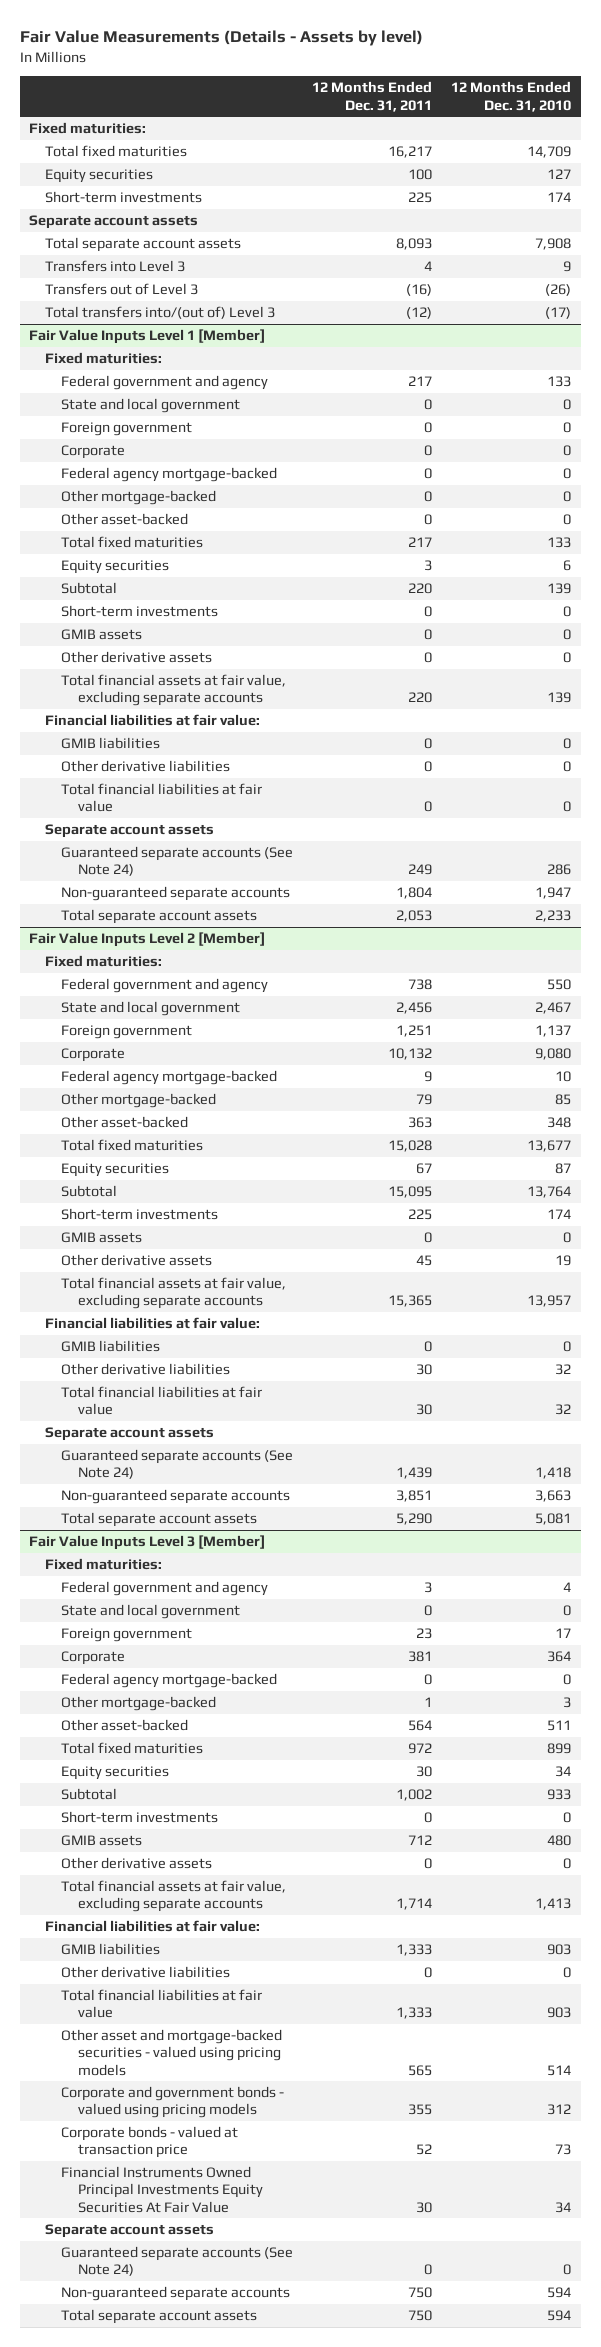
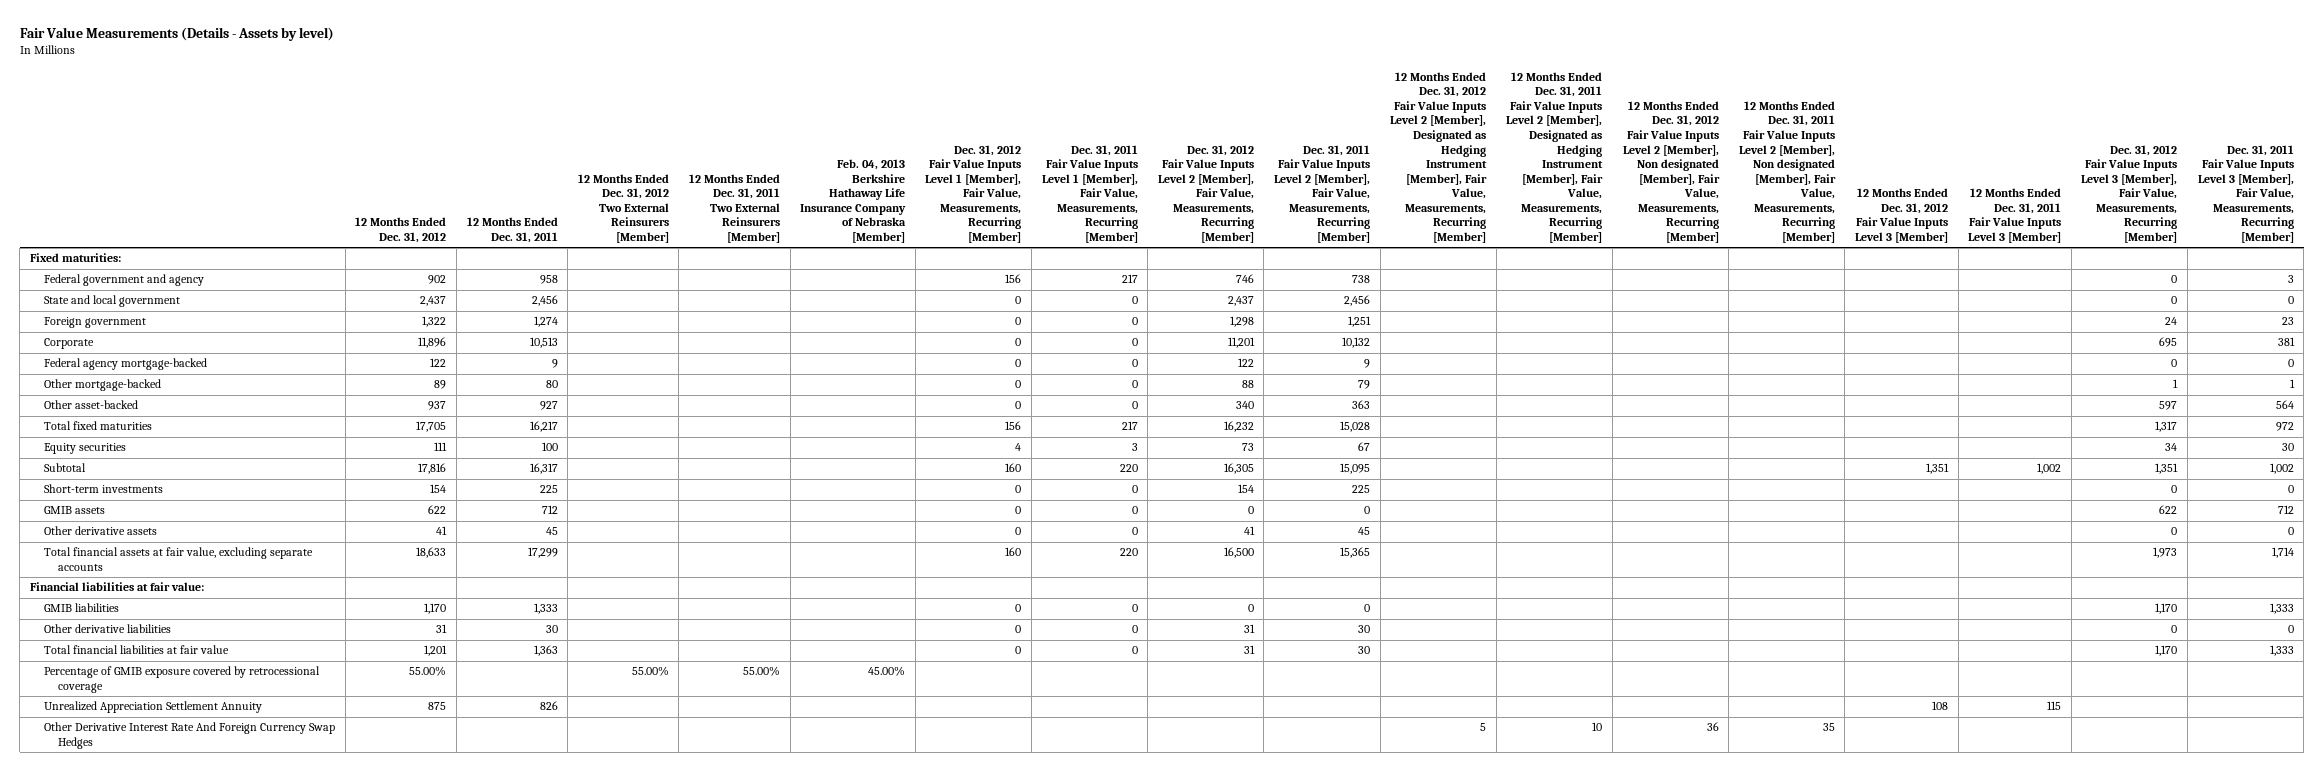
- | 12 Months Ended Dec. 31, 2011 | 12 Months Ended Dec. 31, 2010
+ | 12 Months Ended Dec. 31, 2012 | 12 Months Ended Dec. 31, 2011 | 12 Months Ended Dec. 31, 2012 Two External Reinsurers [Member] | 12 Months Ended Dec. 31, 2011 Two External Reinsurers [Member] | Feb. 04, 2013 Berkshire Hathaway Life Insurance Company of Nebraska [Member] | Dec. 31, 2012 Fair Value Inputs Level 1 [Member], Fair Value, Measurements, Recurring [Member] | Dec. 31, 2011 Fair Value Inputs Level 1 [Member], Fair Value, Measurements, Recurring [Member] | Dec. 31, 2012 Fair Value Inputs Level 2 [Member], Fair Value, Measurements, Recurring [Member] | Dec. 31, 2011 Fair Value Inputs Level 2 [Member], Fair Value, Measurements, Recurring [Member] | 12 Months Ended Dec. 31, 2012 Fair Value Inputs Level 2 [Member], Designated as Hedging Instrument [Member], Fair Value, Measurements, Recurring [Member] | 12 Months Ended Dec. 31, 2011 Fair Value Inputs Level 2 [Member], Designated as Hedging Instrument [Member], Fair Value, Measurements, Recurring [Member] | 12 Months Ended Dec. 31, 2012 Fair Value Inputs Level 2 [Member], Non designated [Member], Fair Value, Measurements, Recurring [Member] | 12 Months Ended Dec. 31, 2011 Fair Value Inputs Level 2 [Member], Non designated [Member], Fair Value, Measurements, Recurring [Member] | 12 Months Ended Dec. 31, 2012 Fair Value Inputs Level 3 [Member] | 12 Months Ended Dec. 31, 2011 Fair Value Inputs Level 3 [Member] | Dec. 31, 2012 Fair Value Inputs Level 3 [Member], Fair Value, Measurements, Recurring [Member] | Dec. 31, 2011 Fair Value Inputs Level 3 [Member], Fair Value, Measurements, Recurring [Member]
- Short-term investments | 225 | 174
- Separate account assets
- Total separate account assets | 8,093 | 7,908
- Transfers into Level 3 | 4 | 9
- Transfers out of Level 3 | (16) | (26)
- Total transfers into/(out of) Level 3 | (12) | (17)
- Fair Value Inputs Level 1 [Member]
- Fixed maturities:
- Federal government and agency | 217 | 133
- State and local government | 0 | 0
- Foreign government | 0 | 0
- Corporate | 0 | 0
- Federal agency mortgage-backed | 0 | 0
- Other mortgage-backed | 0 | 0
- Other asset-backed | 0 | 0
- Total fixed maturities | 217 | 133
- Equity securities | 3 | 6
- Subtotal | 220 | 139
- Short-term investments | 0 | 0
- GMIB assets | 0 | 0
- Other derivative assets | 0 | 0
- Total financial assets at fair value, excluding separate accounts | 220 | 139
- Financial liabilities at fair value:
- GMIB liabilities | 0 | 0
- Other derivative liabilities | 0 | 0
- Total financial liabilities at fair value | 0 | 0
- Separate account assets
- Guaranteed separate accounts (See Note 24) | 249 | 286
- Non-guaranteed separate accounts | 1,804 | 1,947
- Total separate account assets | 2,053 | 2,233
- Fair Value Inputs Level 2 [Member]
- Fixed maturities:
- Federal government and agency | 738 | 550
+ Federal government and agency | 902 | 958 | | | | 156 | 217 | 746 | 738 | | | | | | | 0 | 3
- Foreign government | 1,251 | 1,137
- Corporate | 10,132 | 9,080
+ Foreign government | 1,322 | 1,274 | | | | 0 | 0 | 1,298 | 1,251 | | | | | | | 24 | 23
+ Corporate | 11,896 | 10,513 | | | | 0 | 0 | 11,201 | 10,132 | | | | | | | 695 | 381
- Other mortgage-backed | 79 | 85
- Other asset-backed | 363 | 348
- Total fixed maturities | 15,028 | 13,677
- Equity securities | 67 | 87
- Subtotal | 15,095 | 13,764
+ Other mortgage-backed | 89 | 80 | | | | 0 | 0 | 88 | 79 | | | | | | | 1 | 1
+ Other asset-backed | 937 | 927 | | | | 0 | 0 | 340 | 363 | | | | | | | 597 | 564
moved down: Total fixed maturities | 17,705 | 16,217 | | | | 156 | 217 | 16,232 | 15,028 | | | | | | | 1,317 | 972
moved down: Equity securities | 111 | 100 | | | | 4 | 3 | 73 | 67 | | | | | | | 34 | 30
+ Subtotal | 17,816 | 16,317 | | | | 160 | 220 | 16,305 | 15,095 | | | | | 1,351 | 1,002 | 1,351 | 1,002
- GMIB assets | 0 | 0
- Other derivative assets | 45 | 19
- Total financial assets at fair value, excluding separate accounts | 15,365 | 13,957
- Financial liabilities at fair value:
- GMIB liabilities | 0 | 0
- Other derivative liabilities | 30 | 32
- Total financial liabilities at fair value | 30 | 32
- Separate account assets
- Guaranteed separate accounts (See Note 24) | 1,439 | 1,418
- Non-guaranteed separate accounts | 3,851 | 3,663
- Total separate account assets | 5,290 | 5,081
- Fair Value Inputs Level 3 [Member]
- Fixed maturities:
- Federal government and agency | 3 | 4
- State and local government | 0 | 0
- Foreign government | 23 | 17
- Corporate | 381 | 364
- Federal agency mortgage-backed | 0 | 0
- Other mortgage-backed | 1 | 3
- Other asset-backed | 564 | 511
- Total fixed maturities | 972 | 899
- Equity securities | 30 | 34
- Subtotal | 1,002 | 933
- Short-term investments | 0 | 0
- Other derivative assets | 0 | 0
- Total financial assets at fair value, excluding separate accounts | 1,714 | 1,413
+ Other derivative assets | 41 | 45 | | | | 0 | 0 | 41 | 45 | | | | | | | 0 | 0
+ Total financial assets at fair value, excluding separate accounts | 18,633 | 17,299 | | | | 160 | 220 | 16,500 | 15,365 | | | | | | | 1,973 | 1,714
- Other derivative liabilities | 0 | 0
- Total financial liabilities at fair value | 1,333 | 903
- Other asset and mortgage-backed securities - valued using pricing models | 565 | 514
- Corporate and government bonds - valued using pricing models | 355 | 312
- Corporate bonds - valued at transaction price | 52 | 73
- Financial Instruments Owned Principal Investments Equity Securities At Fair Value | 30 | 34
- Separate account assets
- Guaranteed separate accounts (See Note 24) | 0 | 0
- Non-guaranteed separate accounts | 750 | 594
- Total separate account assets | 750 | 594
+ Other derivative liabilities | 31 | 30 | | | | 0 | 0 | 31 | 30 | | | | | | | 0 | 0
+ Total financial liabilities at fair value | 1,201 | 1,363 | | | | 0 | 0 | 31 | 30 | | | | | | | 1,170 | 1,333
+ Percentage of GMIB exposure covered by retrocessional coverage | 55.00% | | 55.00% | 55.00% | 45.00% | | | | | | | | | | | |
+ Unrealized Appreciation Settlement Annuity | 875 | 826 | | | | | | | | | | | | 108 | 115 | |
+ Other Derivative Interest Rate And Foreign Currency Swap Hedges | | | | | | | | | | 5 | 10 | 36 | 35 | | | |

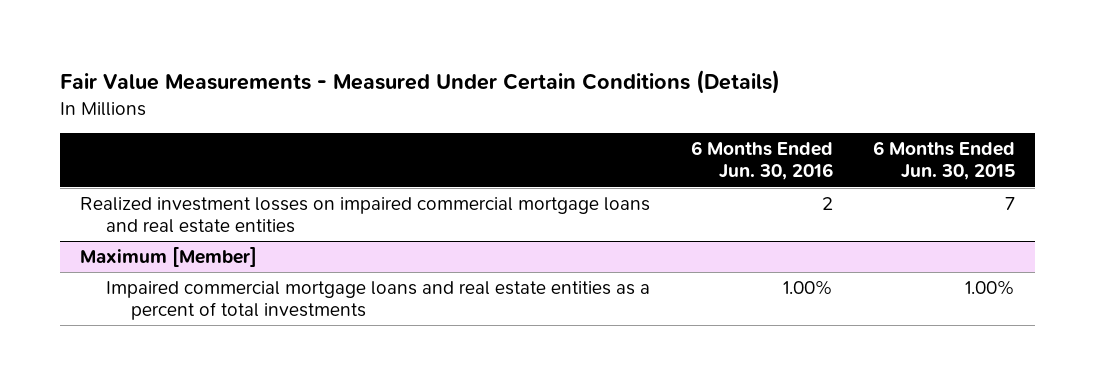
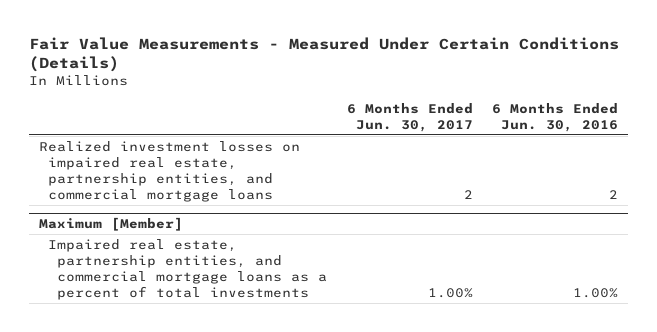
- | 6 Months Ended Jun. 30, 2016 | 6 Months Ended Jun. 30, 2015
+ | 6 Months Ended Jun. 30, 2017 | 6 Months Ended Jun. 30, 2016
- Realized investment losses on impaired commercial mortgage loans and real estate entities | 2 | 7
+ Realized investment losses on impaired real estate, partnership entities, and commercial mortgage loans | 2 | 2
@ Maximum [Member]
- Impaired commercial mortgage loans and real estate entities as a percent of total investments | 1.00% | 1.00%
+ Impaired real estate, partnership entities, and commercial mortgage loans as a percent of total investments | 1.00% | 1.00%

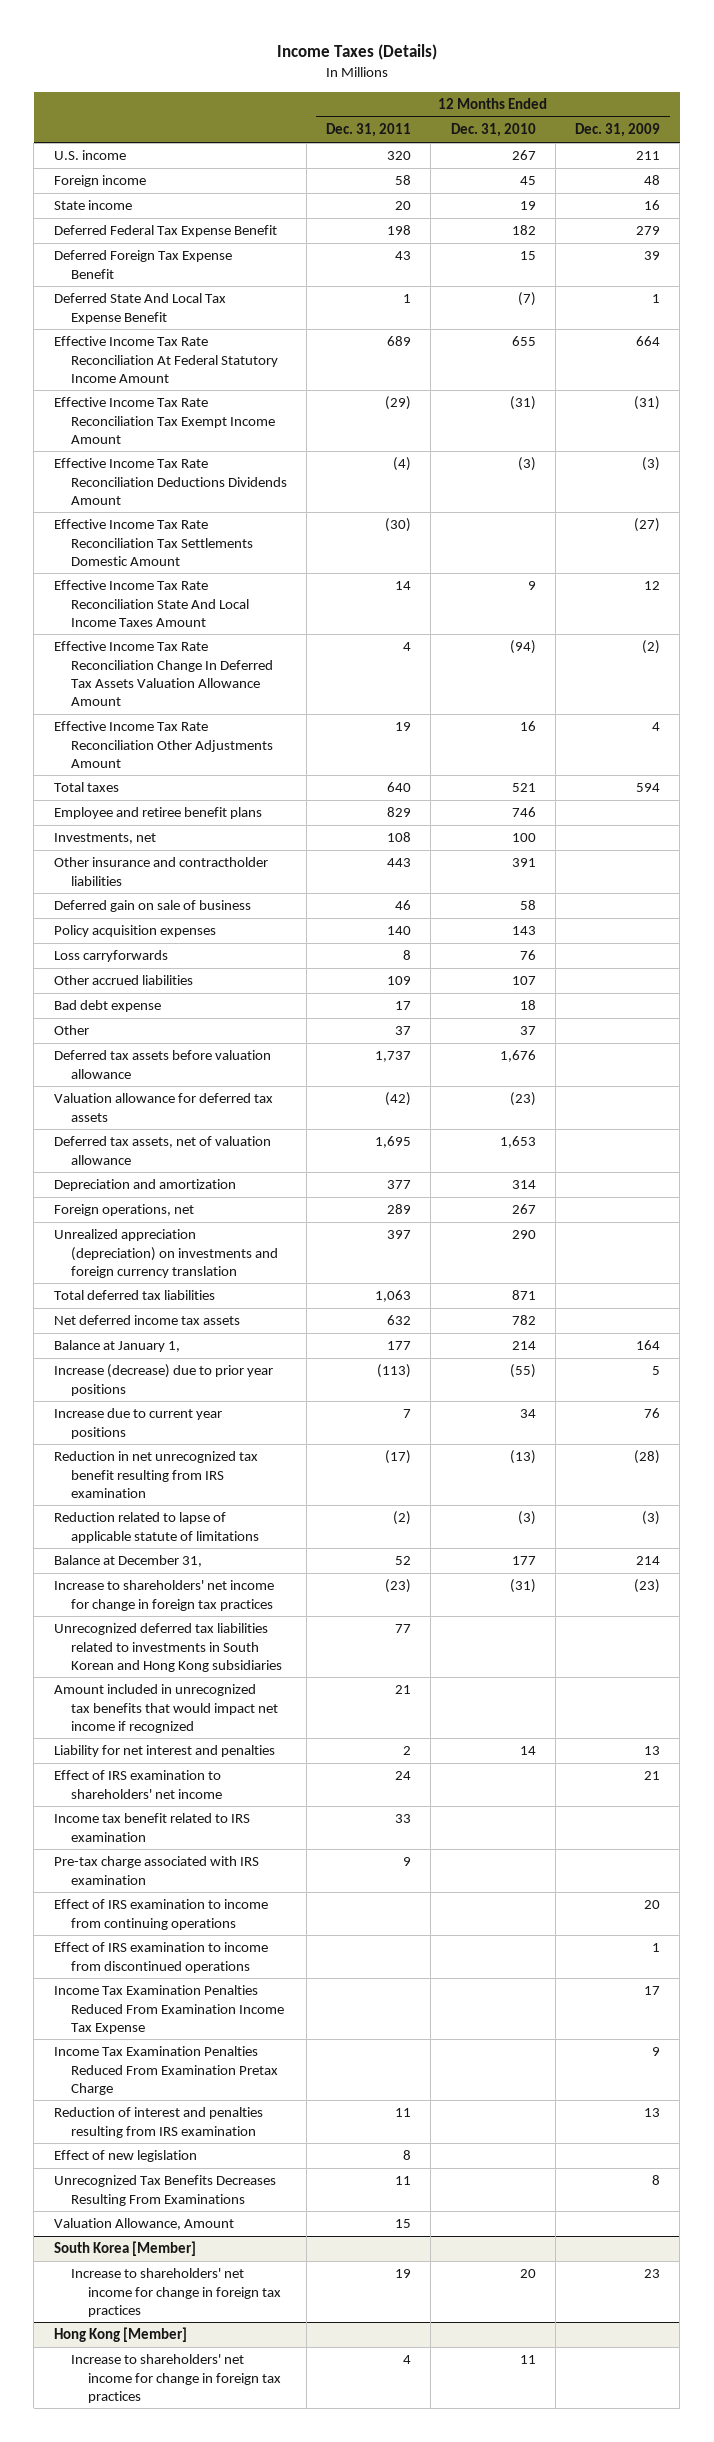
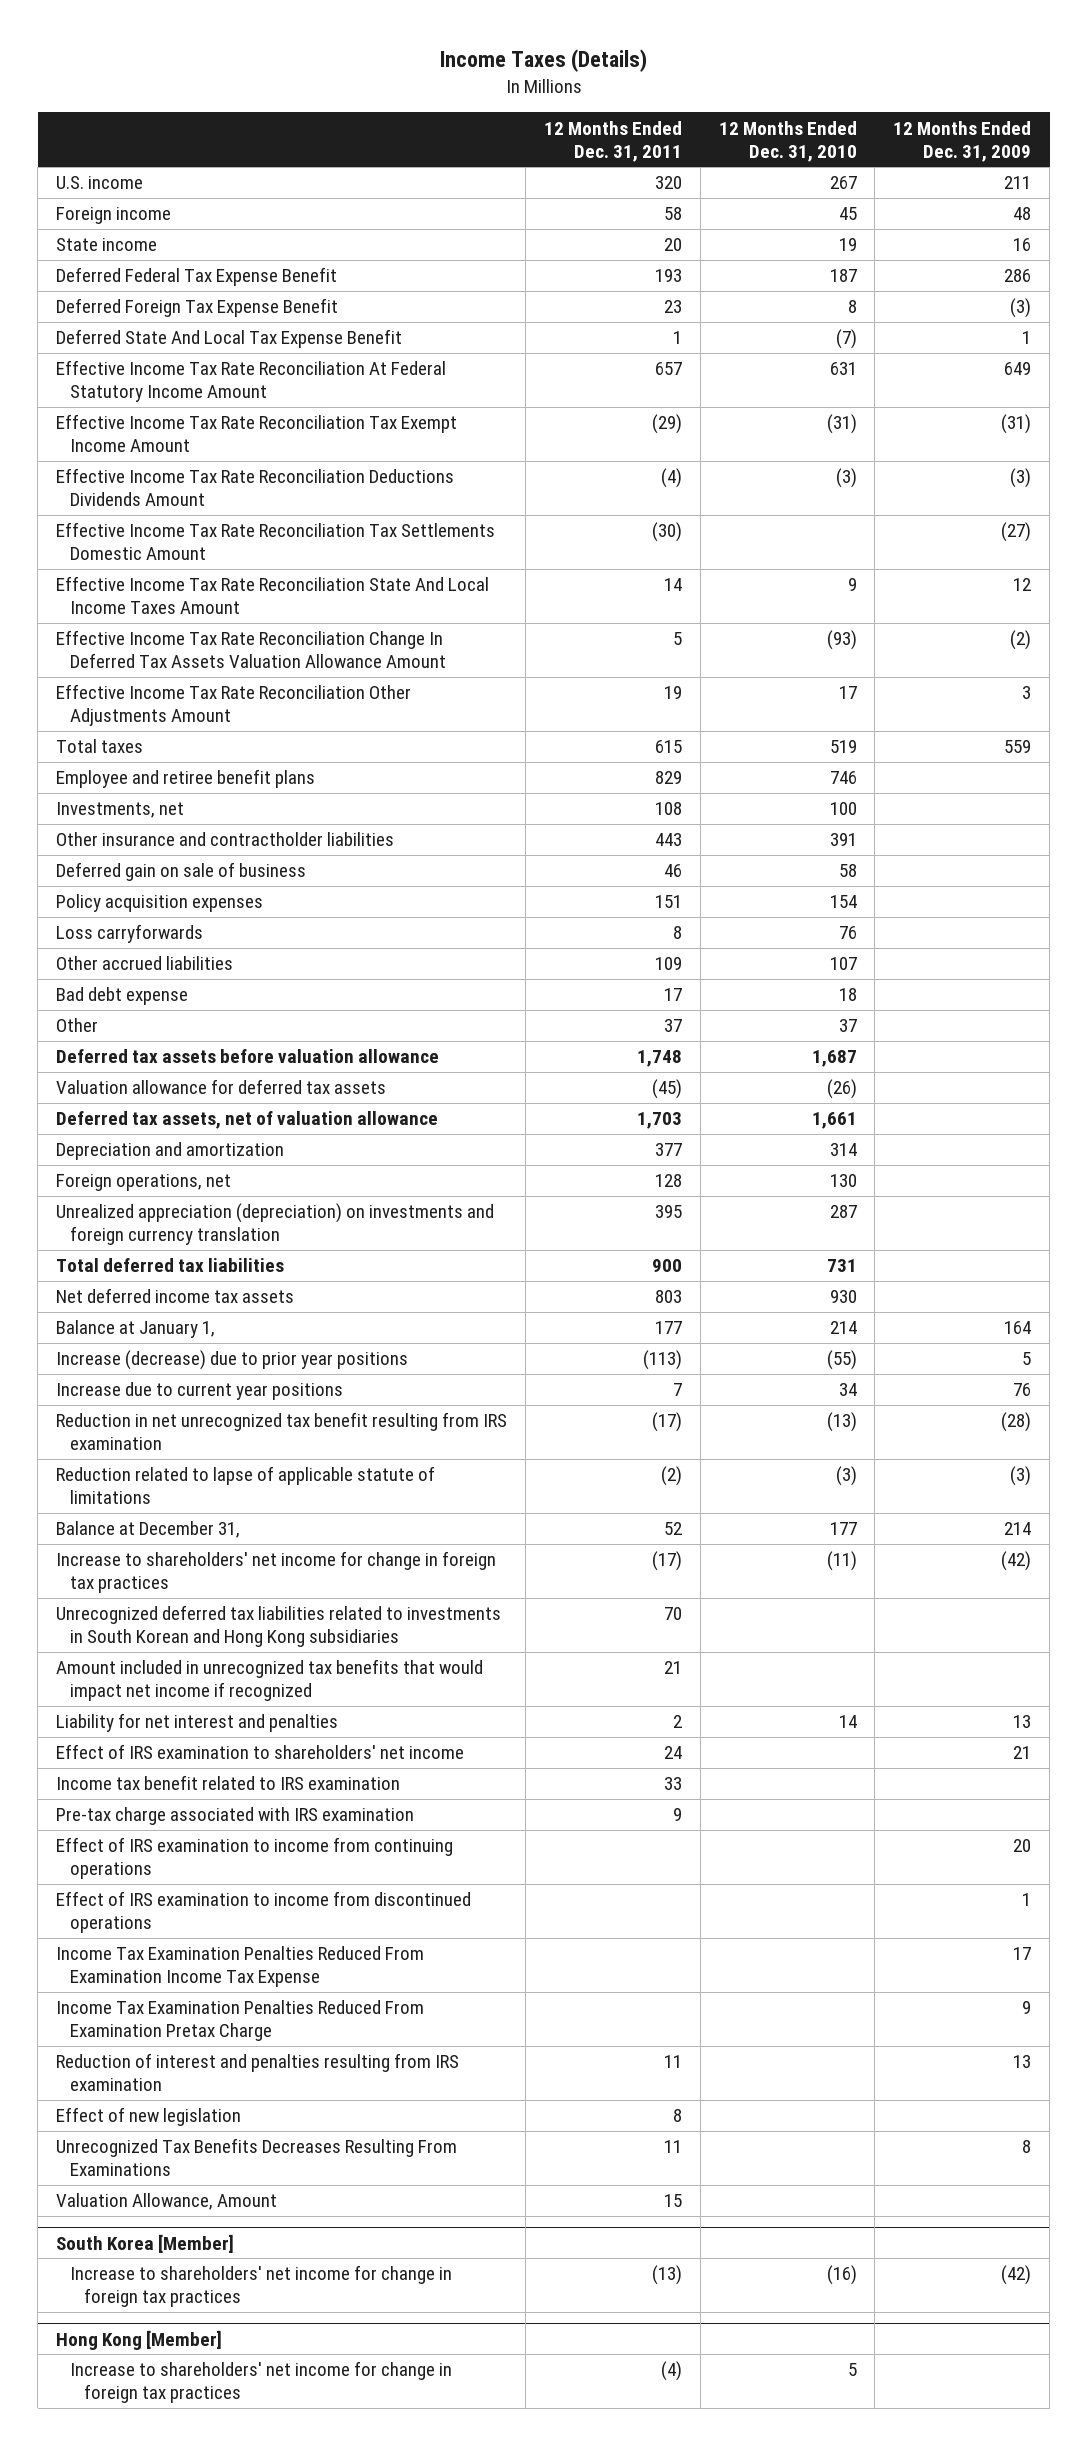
- Deferred Federal Tax Expense Benefit | 198 | 182 | 279
- Deferred Foreign Tax Expense Benefit | 43 | 15 | 39
+ Deferred Federal Tax Expense Benefit | 193 | 187 | 286
+ Deferred Foreign Tax Expense Benefit | 23 | 8 | (3)
- Effective Income Tax Rate Reconciliation At Federal Statutory Income Amount | 689 | 655 | 664
+ Effective Income Tax Rate Reconciliation At Federal Statutory Income Amount | 657 | 631 | 649
- Effective Income Tax Rate Reconciliation Change In Deferred Tax Assets Valuation Allowance Amount | 4 | (94) | (2)
- Effective Income Tax Rate Reconciliation Other Adjustments Amount | 19 | 16 | 4
- Total taxes | 640 | 521 | 594
+ Effective Income Tax Rate Reconciliation Change In Deferred Tax Assets Valuation Allowance Amount | 5 | (93) | (2)
+ Effective Income Tax Rate Reconciliation Other Adjustments Amount | 19 | 17 | 3
+ Total taxes | 615 | 519 | 559
- Policy acquisition expenses | 140 | 143 |
+ Policy acquisition expenses | 151 | 154 |
- Deferred tax assets before valuation allowance | 1,737 | 1,676 |
- Valuation allowance for deferred tax assets | (42) | (23) |
- Deferred tax assets, net of valuation allowance | 1,695 | 1,653 |
+ Deferred tax assets before valuation allowance | 1,748 | 1,687 |
+ Valuation allowance for deferred tax assets | (45) | (26) |
+ Deferred tax assets, net of valuation allowance | 1,703 | 1,661 |
- Foreign operations, net | 289 | 267 |
- Unrealized appreciation (depreciation) on investments and foreign currency translation | 397 | 290 |
- Total deferred tax liabilities | 1,063 | 871 |
- Net deferred income tax assets | 632 | 782 |
+ Foreign operations, net | 128 | 130 |
+ Unrealized appreciation (depreciation) on investments and foreign currency translation | 395 | 287 |
+ Total deferred tax liabilities | 900 | 731 |
+ Net deferred income tax assets | 803 | 930 |
- Increase to shareholders' net income for change in foreign tax practices | (23) | (31) | (23)
- Unrecognized deferred tax liabilities related to investments in South Korean and Hong Kong subsidiaries | 77 | |
+ Increase to shareholders' net income for change in foreign tax practices | (17) | (11) | (42)
+ Unrecognized deferred tax liabilities related to investments in South Korean and Hong Kong subsidiaries | 70 | |
@ South Korea [Member]
- Increase to shareholders' net income for change in foreign tax practices | 19 | 20 | 23
+ Increase to shareholders' net income for change in foreign tax practices | (13) | (16) | (42)
@ Hong Kong [Member]
- Increase to shareholders' net income for change in foreign tax practices | 4 | 11 |
+ Increase to shareholders' net income for change in foreign tax practices | (4) | 5 |

